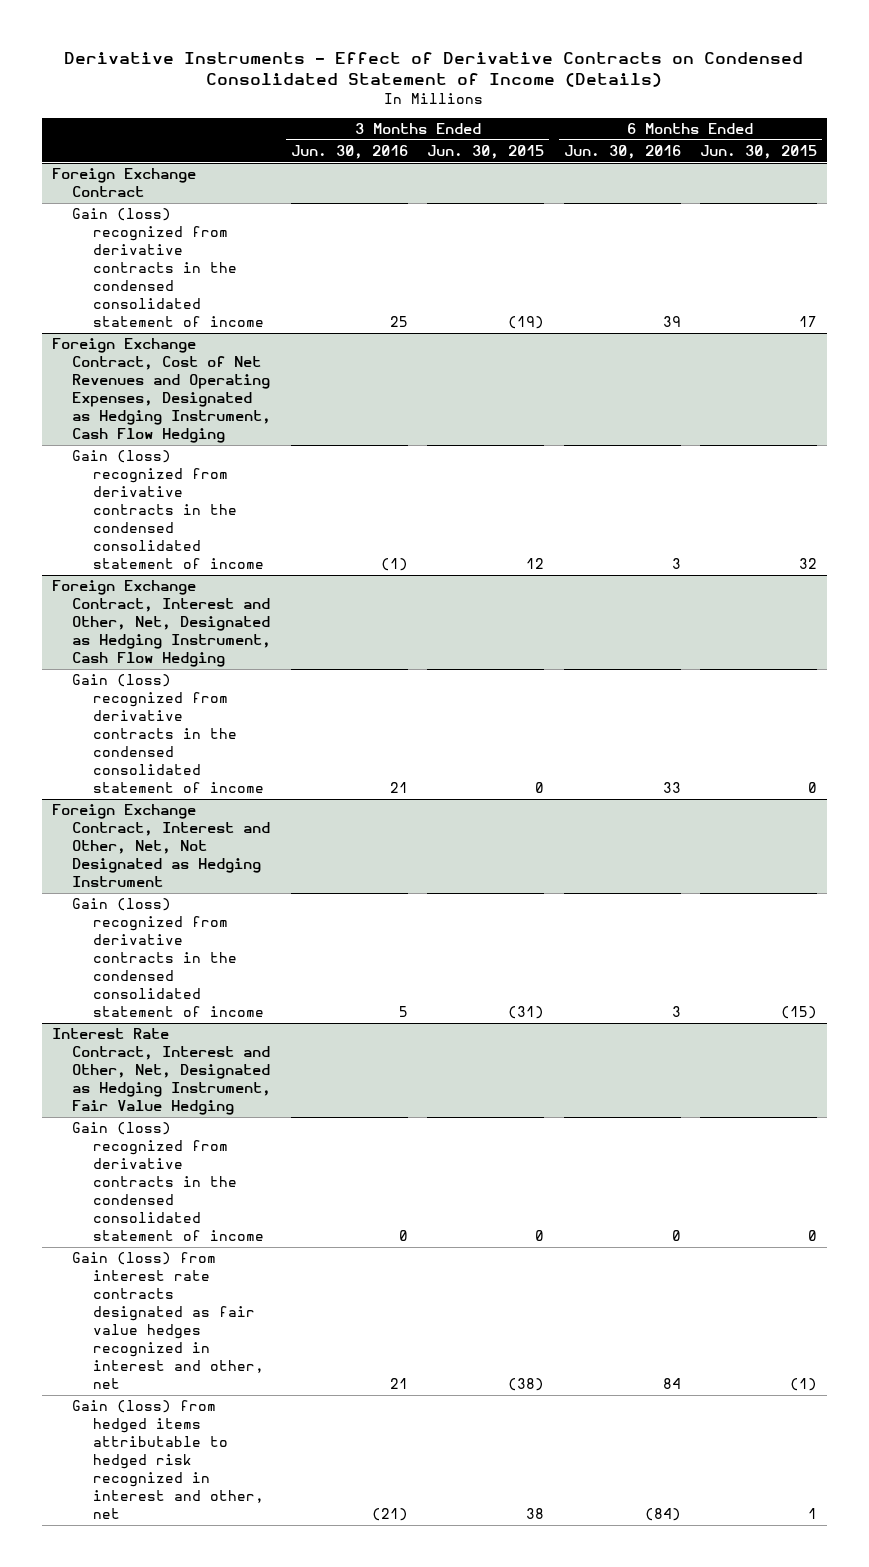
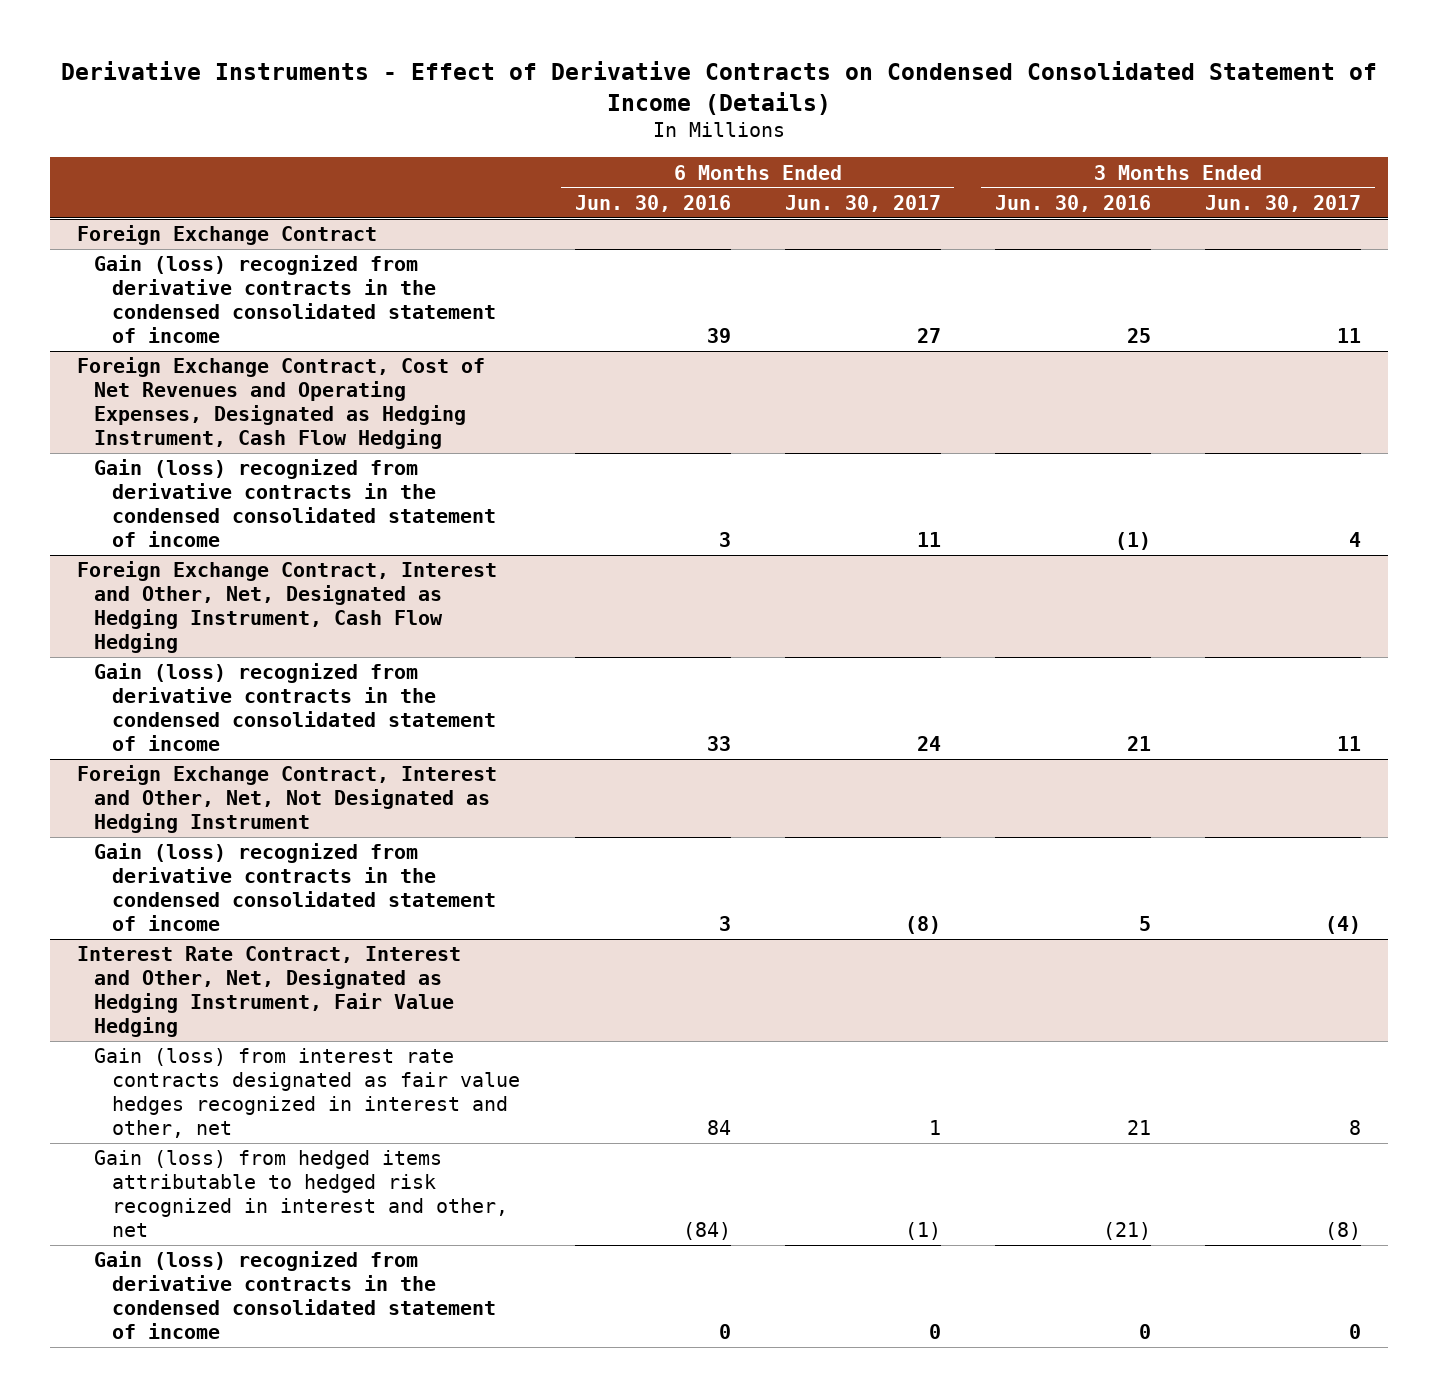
- | 3 Months Ended Jun. 30, 2016 | 3 Months Ended Jun. 30, 2015 | 6 Months Ended Jun. 30, 2016 | 6 Months Ended Jun. 30, 2015
+ | 6 Months Ended Jun. 30, 2016 | 6 Months Ended Jun. 30, 2017 | 3 Months Ended Jun. 30, 2016 | 3 Months Ended Jun. 30, 2017
@ Interest Rate Contract, Interest and Other, Net, Designated as Hedging Instrument, Fair Value Hedging
moved down: Gain (loss) recognized from derivative contracts in the condensed consolidated statement of income | 0 | 0 | 0 | 0

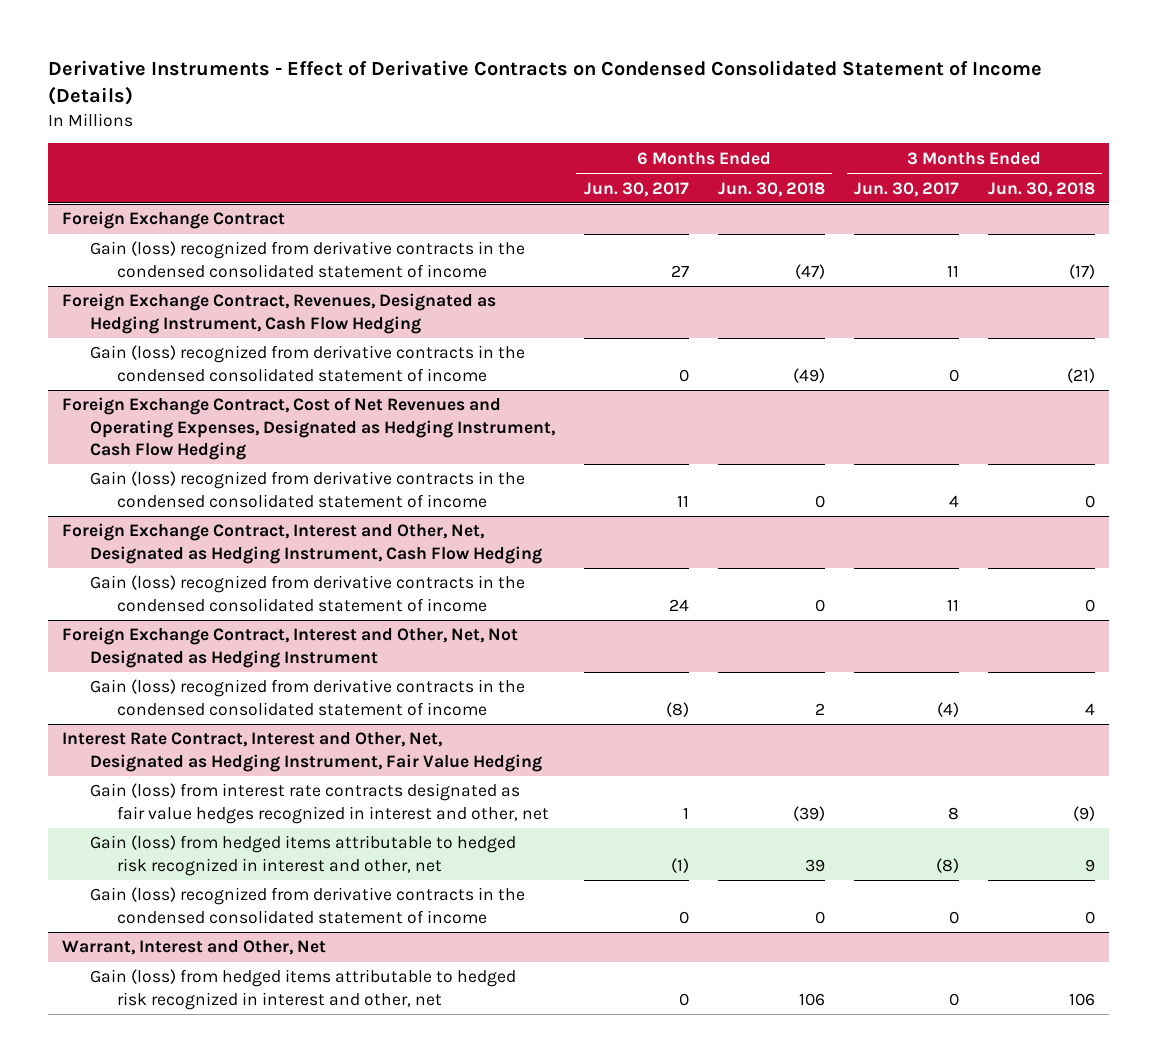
- | 6 Months Ended Jun. 30, 2016 | 6 Months Ended Jun. 30, 2017 | 3 Months Ended Jun. 30, 2016 | 3 Months Ended Jun. 30, 2017
+ | 6 Months Ended Jun. 30, 2017 | 6 Months Ended Jun. 30, 2018 | 3 Months Ended Jun. 30, 2017 | 3 Months Ended Jun. 30, 2018
+ Foreign Exchange Contract, Revenues, Designated as Hedging Instrument, Cash Flow Hedging
+ Gain (loss) recognized from derivative contracts in the condensed consolidated statement of income | 0 | (49) | 0 | (21)
+ Warrant, Interest and Other, Net
+ Gain (loss) from hedged items attributable to hedged risk recognized in interest and other, net | 0 | 106 | 0 | 106

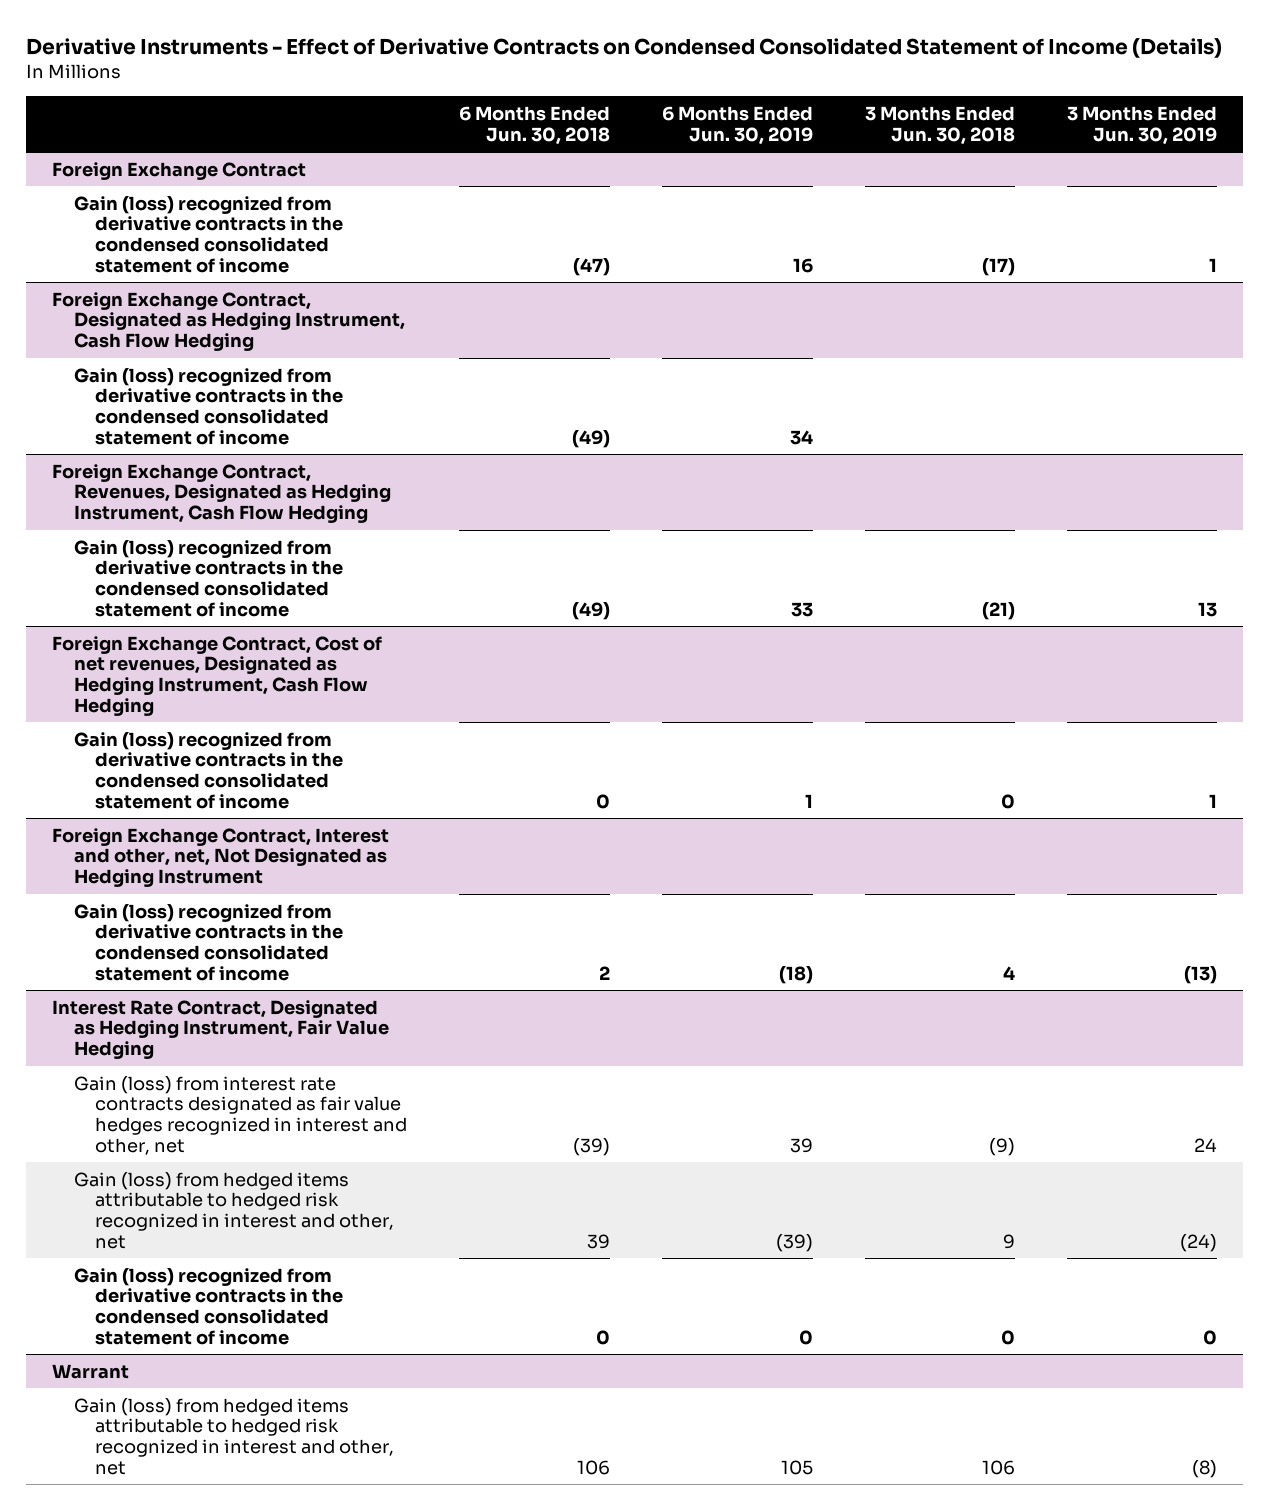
- | 6 Months Ended Jun. 30, 2017 | 6 Months Ended Jun. 30, 2018 | 3 Months Ended Jun. 30, 2017 | 3 Months Ended Jun. 30, 2018
+ | 6 Months Ended Jun. 30, 2018 | 6 Months Ended Jun. 30, 2019 | 3 Months Ended Jun. 30, 2018 | 3 Months Ended Jun. 30, 2019
+ Foreign Exchange Contract, Designated as Hedging Instrument, Cash Flow Hedging
+ Gain (loss) recognized from derivative contracts in the condensed consolidated statement of income | (49) | 34 | |
- Foreign Exchange Contract, Cost of Net Revenues and Operating Expenses, Designated as Hedging Instrument, Cash Flow Hedging
- Gain (loss) recognized from derivative contracts in the condensed consolidated statement of income | 11 | 0 | 4 | 0
- Foreign Exchange Contract, Interest and Other, Net, Designated as Hedging Instrument, Cash Flow Hedging
+ Foreign Exchange Contract, Cost of net revenues, Designated as Hedging Instrument, Cash Flow Hedging
- Foreign Exchange Contract, Interest and Other, Net, Not Designated as Hedging Instrument
+ Foreign Exchange Contract, Interest and other, net, Not Designated as Hedging Instrument
- Interest Rate Contract, Interest and Other, Net, Designated as Hedging Instrument, Fair Value Hedging
+ Interest Rate Contract, Designated as Hedging Instrument, Fair Value Hedging
- Warrant, Interest and Other, Net
+ Warrant

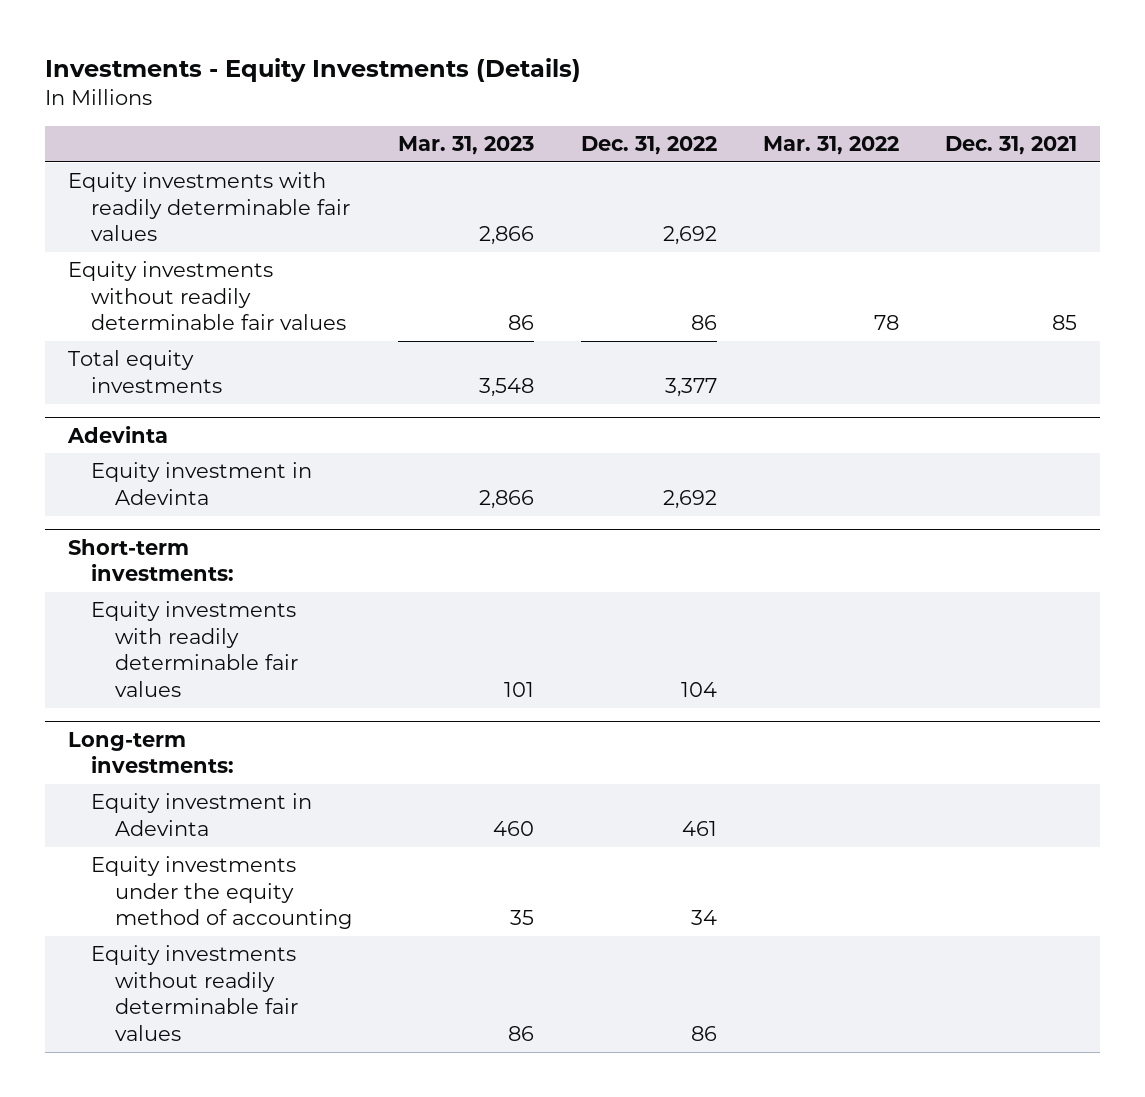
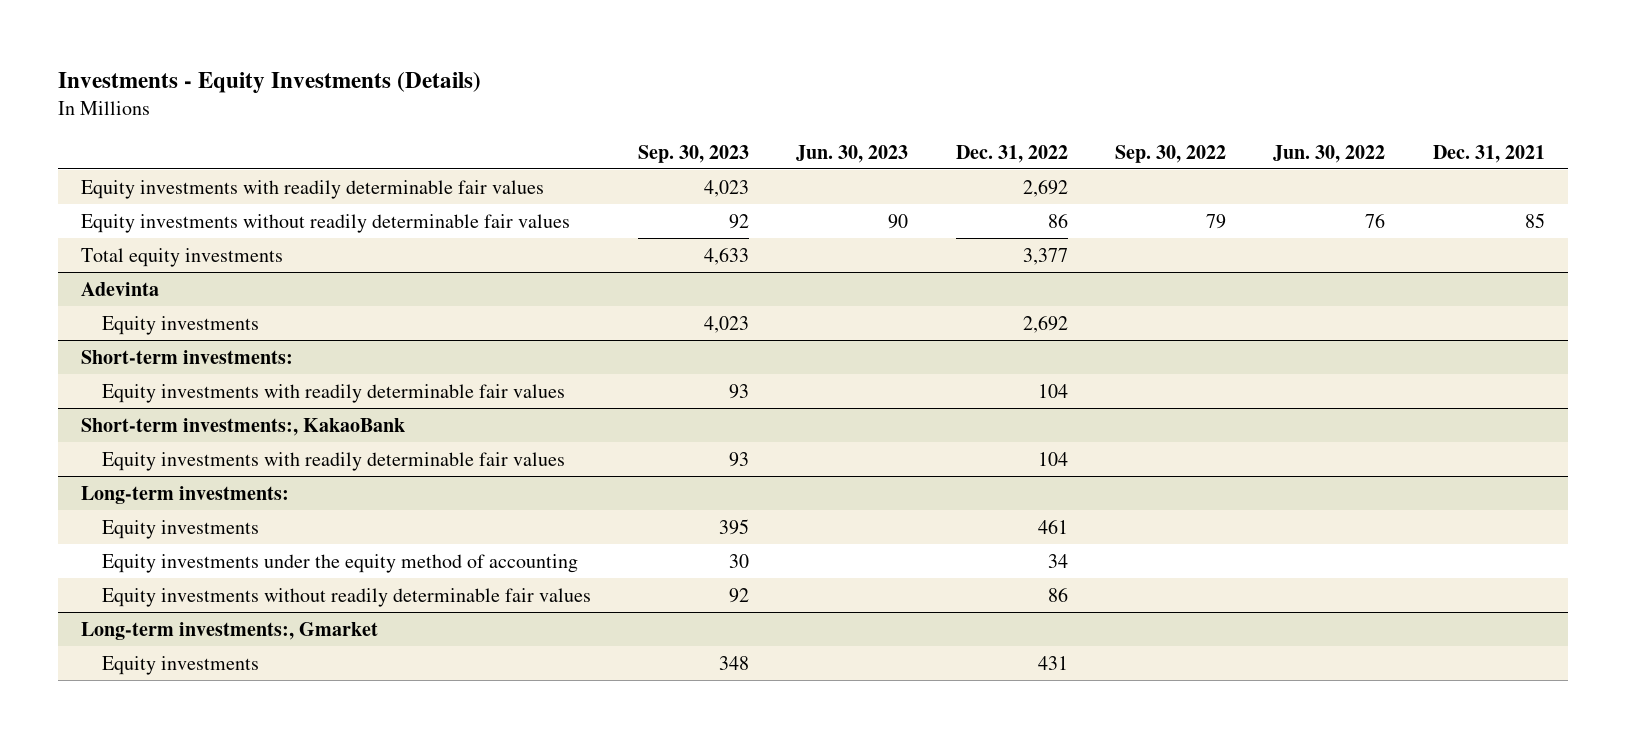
- | Mar. 31, 2023 | Dec. 31, 2022 | Mar. 31, 2022 | Dec. 31, 2021
+ | Sep. 30, 2023 | Jun. 30, 2023 | Dec. 31, 2022 | Sep. 30, 2022 | Jun. 30, 2022 | Dec. 31, 2021
@ Adevinta
- Equity investment in Adevinta | 2,866 | 2,692 | |
+ Equity investments | 4,023 | | 2,692 | | |
+ Short-term investments:, KakaoBank
+ Equity investments with readily determinable fair values | 93 | | 104 | | |
@ Long-term investments:
- Equity investment in Adevinta | 460 | 461 | |
+ Equity investments | 395 | | 461 | | |
+ Long-term investments:, Gmarket
+ Equity investments | 348 | | 431 | | |

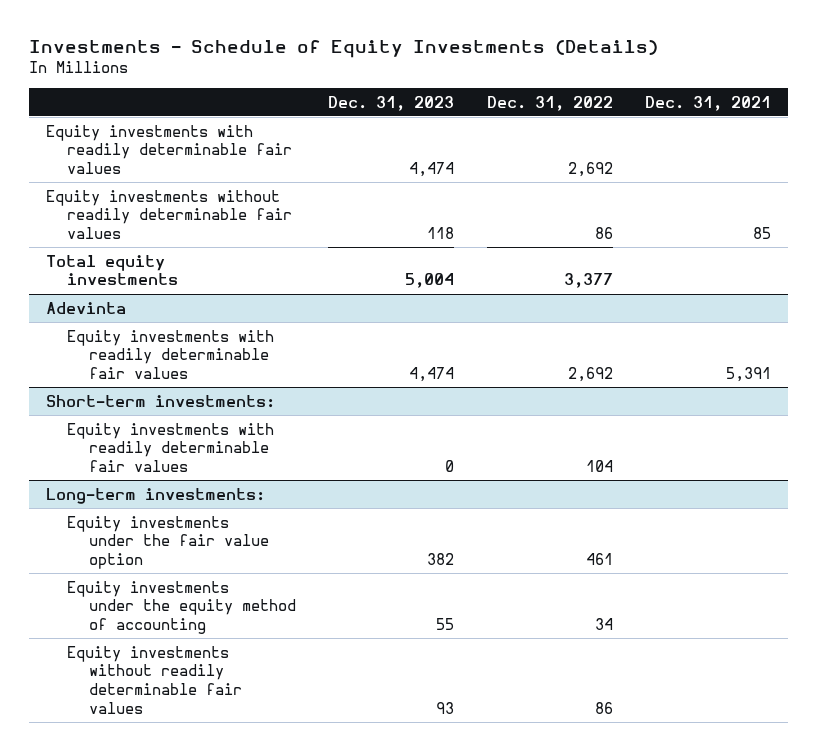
- Investments - Equity Investments (Details)
+ Investments - Schedule of Equity Investments (Details)
- | Sep. 30, 2023 | Jun. 30, 2023 | Dec. 31, 2022 | Sep. 30, 2022 | Jun. 30, 2022 | Dec. 31, 2021
+ | Dec. 31, 2023 | Dec. 31, 2022 | Dec. 31, 2021
@ Adevinta
- Equity investments | 4,023 | | 2,692 | | |
+ Equity investments with readily determinable fair values | 4,474 | 2,692 | 5,391
- Short-term investments:, KakaoBank
- Equity investments with readily determinable fair values | 93 | | 104 | | |
@ Long-term investments:
- Equity investments | 395 | | 461 | | |
+ Equity investments under the fair value option | 382 | 461 |
- Long-term investments:, Gmarket
- Equity investments | 348 | | 431 | | |

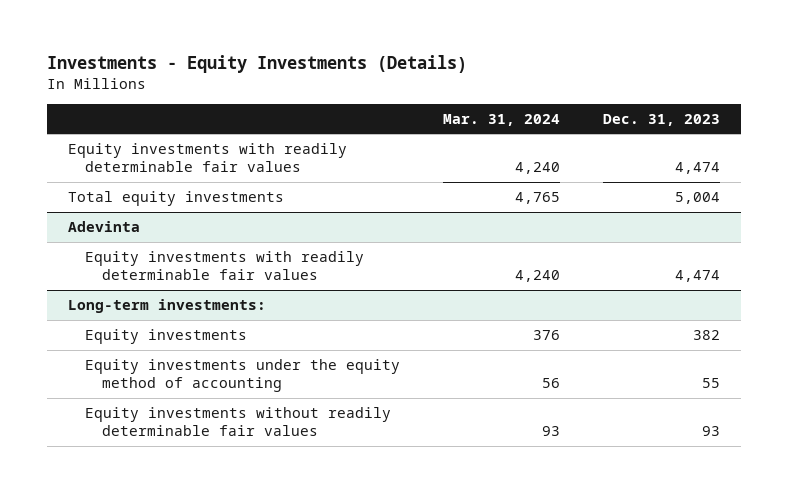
- Investments - Schedule of Equity Investments (Details)
+ Investments - Equity Investments (Details)
- | Dec. 31, 2023 | Dec. 31, 2022 | Dec. 31, 2021
+ | Mar. 31, 2024 | Dec. 31, 2023
- Equity investments without readily determinable fair values | 118 | 86 | 85
- Short-term investments:
- Equity investments with readily determinable fair values | 0 | 104 |
@ Long-term investments:
- Equity investments under the fair value option | 382 | 461 |
+ Equity investments | 376 | 382

